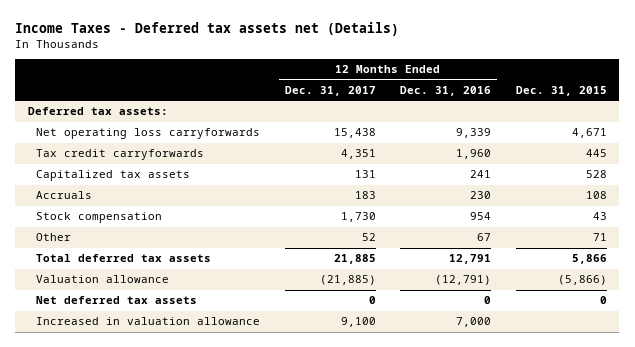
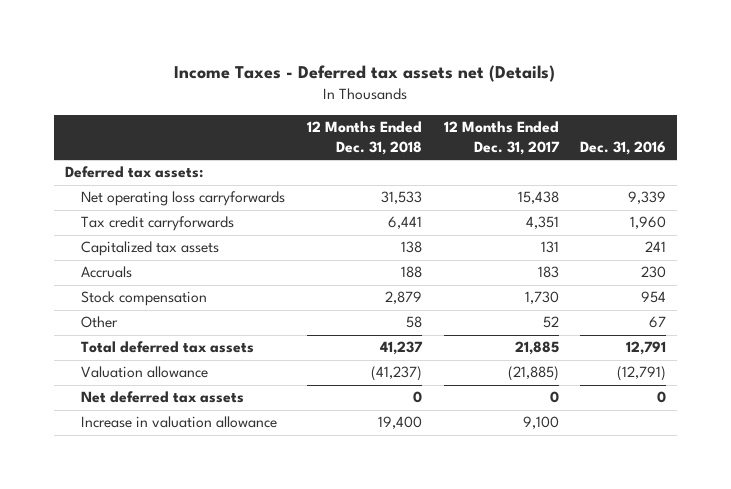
- | 12 Months Ended Dec. 31, 2017 | 12 Months Ended Dec. 31, 2016 | Dec. 31, 2015
+ | 12 Months Ended Dec. 31, 2018 | 12 Months Ended Dec. 31, 2017 | Dec. 31, 2016
- Increased in valuation allowance | 9,100 | 7,000 |
+ Increase in valuation allowance | 19,400 | 9,100 |

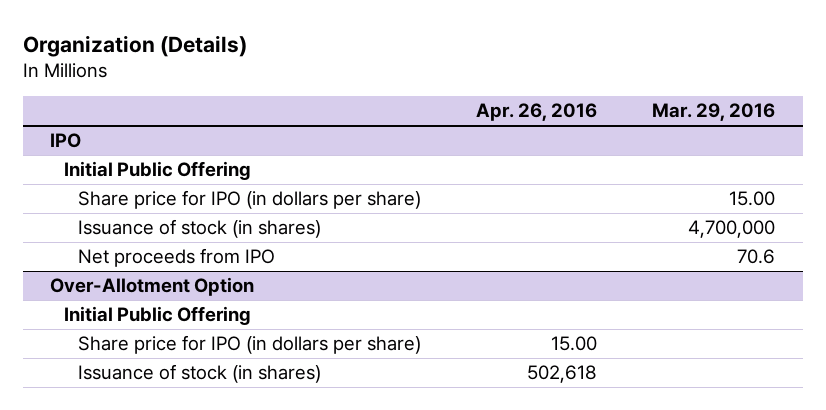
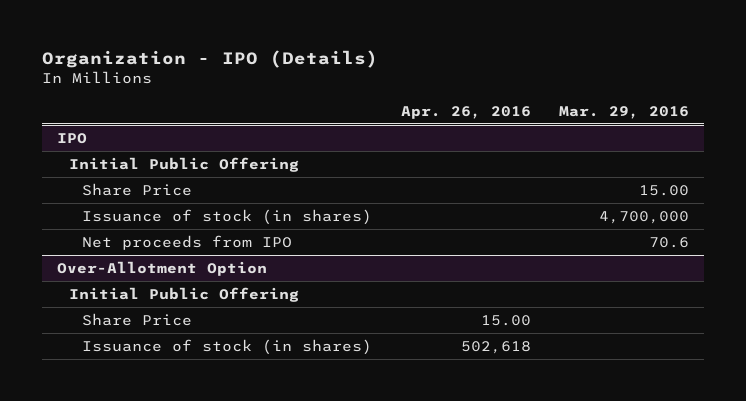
- Organization (Details)
+ Organization - IPO (Details)
@ IPO
- Share price for IPO (in dollars per share) | | 15.00
+ Share Price | | 15.00
@ Over-Allotment Option
- Share price for IPO (in dollars per share) | 15.00 |
+ Share Price | 15.00 |

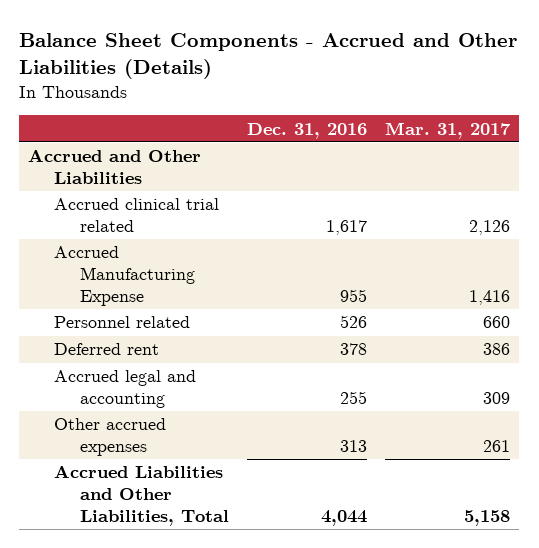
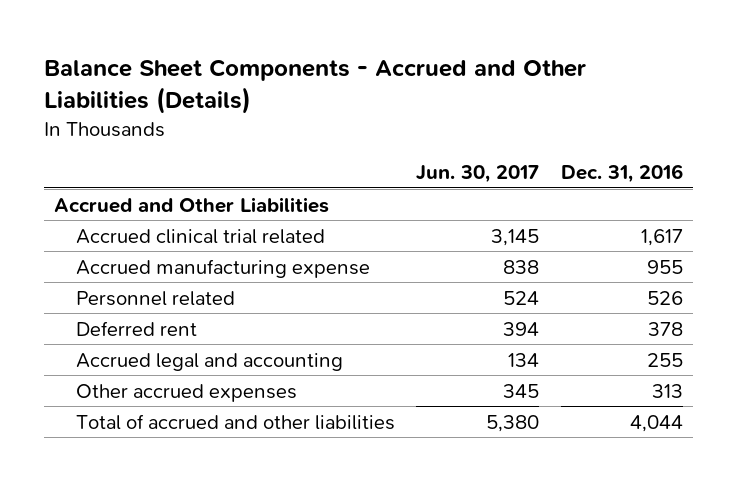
- | Dec. 31, 2016 | Mar. 31, 2017
+ | Jun. 30, 2017 | Dec. 31, 2016
- Accrued Manufacturing Expense | 955 | 1,416
+ Accrued manufacturing expense | 838 | 955
- Accrued Liabilities and Other Liabilities, Total | 4,044 | 5,158
+ Total of accrued and other liabilities | 5,380 | 4,044

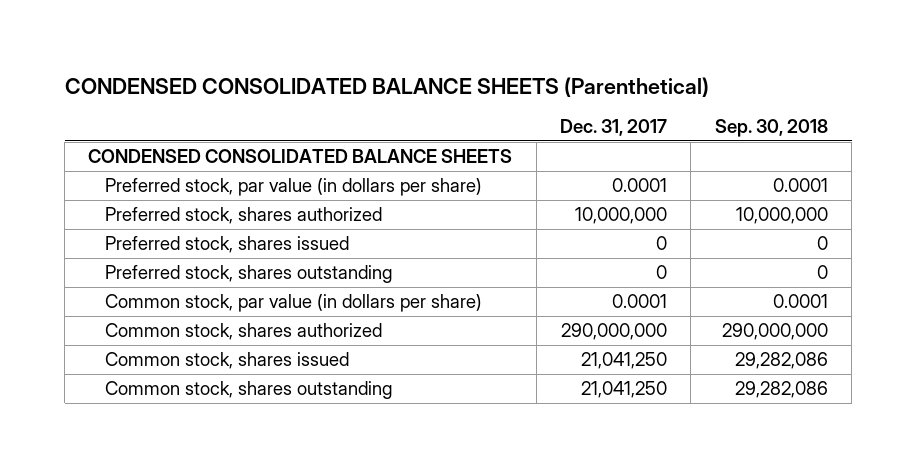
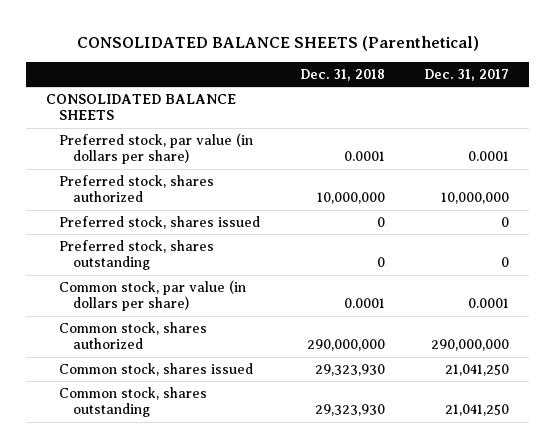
- CONDENSED CONSOLIDATED BALANCE SHEETS (Parenthetical)
+ CONSOLIDATED BALANCE SHEETS (Parenthetical)
- | Dec. 31, 2017 | Sep. 30, 2018
+ | Dec. 31, 2018 | Dec. 31, 2017
- CONDENSED CONSOLIDATED BALANCE SHEETS
+ CONSOLIDATED BALANCE SHEETS

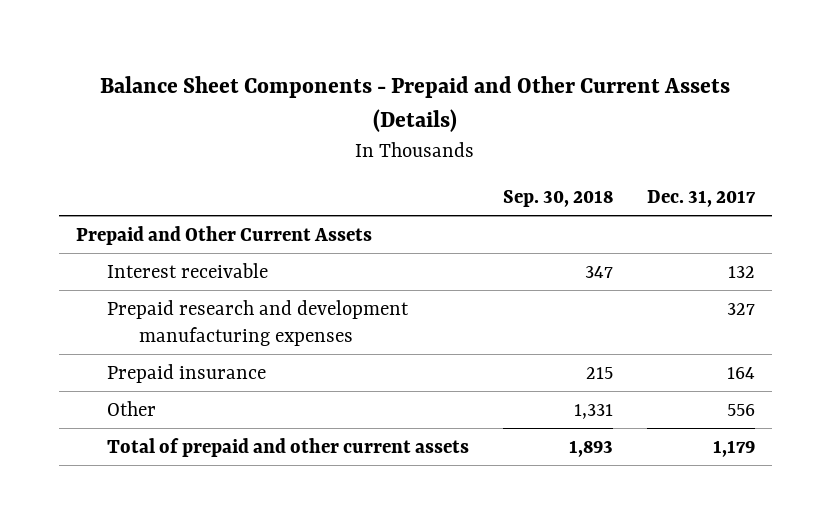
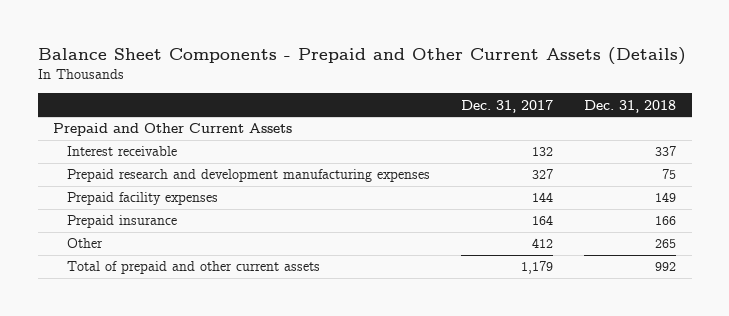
- | Sep. 30, 2018 | Dec. 31, 2017
+ | Dec. 31, 2017 | Dec. 31, 2018
+ Prepaid facility expenses | 144 | 149
- Other | 1,331 | 556
+ Other | 412 | 265

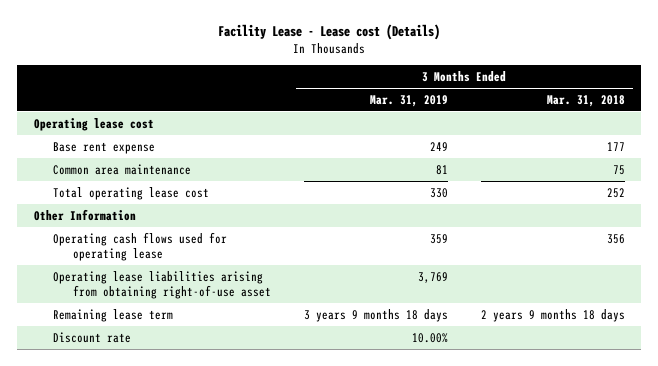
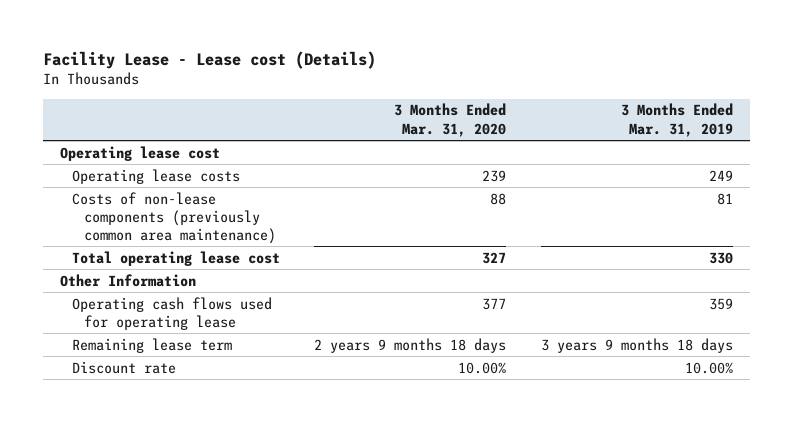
- | 3 Months Ended Mar. 31, 2019 | 3 Months Ended Mar. 31, 2018
+ | 3 Months Ended Mar. 31, 2020 | 3 Months Ended Mar. 31, 2019
- Base rent expense | 249 | 177
- Common area maintenance | 81 | 75
+ Operating lease costs | 239 | 249
+ Costs of non-lease components (previously common area maintenance) | 88 | 81
- Operating lease liabilities arising from obtaining right-of-use asset | 3,769 |

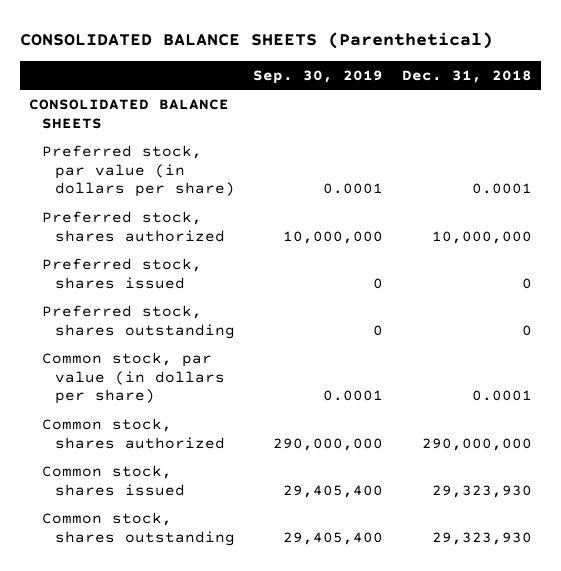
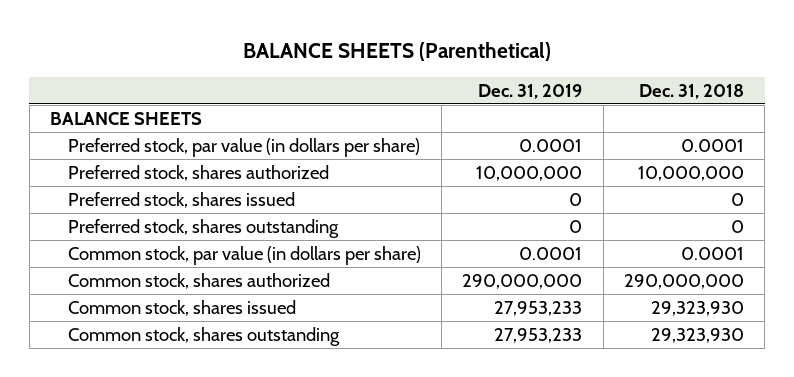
- CONSOLIDATED BALANCE SHEETS (Parenthetical)
+ BALANCE SHEETS (Parenthetical)
- | Sep. 30, 2019 | Dec. 31, 2018
+ | Dec. 31, 2019 | Dec. 31, 2018
- CONSOLIDATED BALANCE SHEETS
+ BALANCE SHEETS

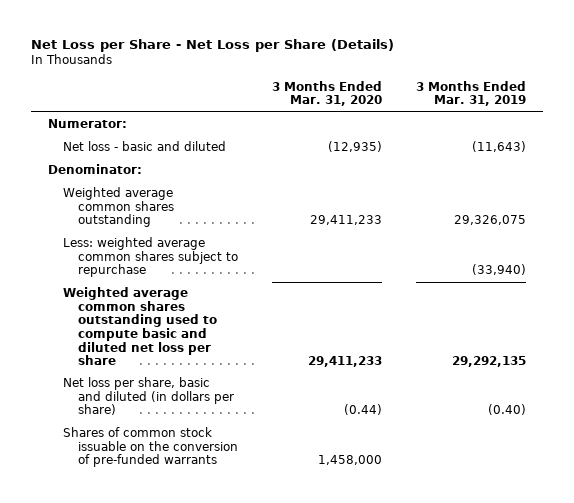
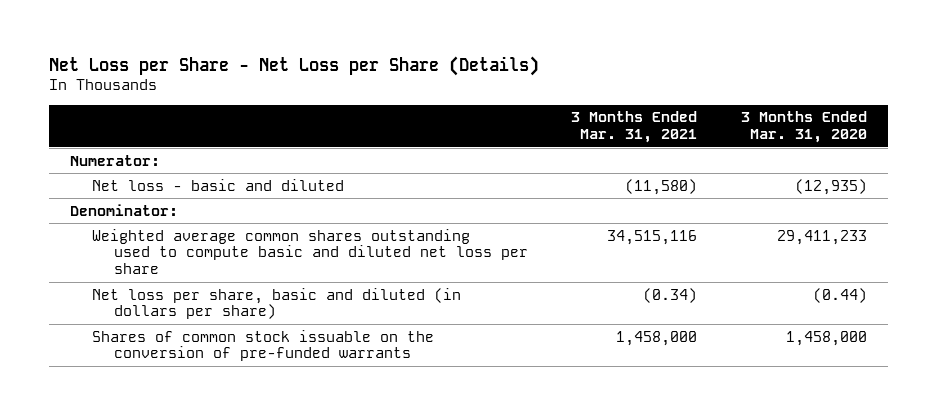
- | 3 Months Ended Mar. 31, 2020 | 3 Months Ended Mar. 31, 2019
+ | 3 Months Ended Mar. 31, 2021 | 3 Months Ended Mar. 31, 2020
- Weighted average common shares outstanding | 29,411,233 | 29,326,075
- Less: weighted average common shares subject to repurchase | | (33,940)

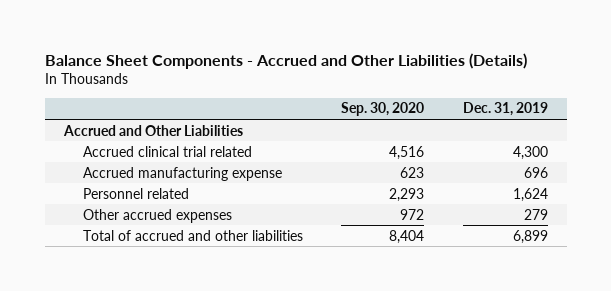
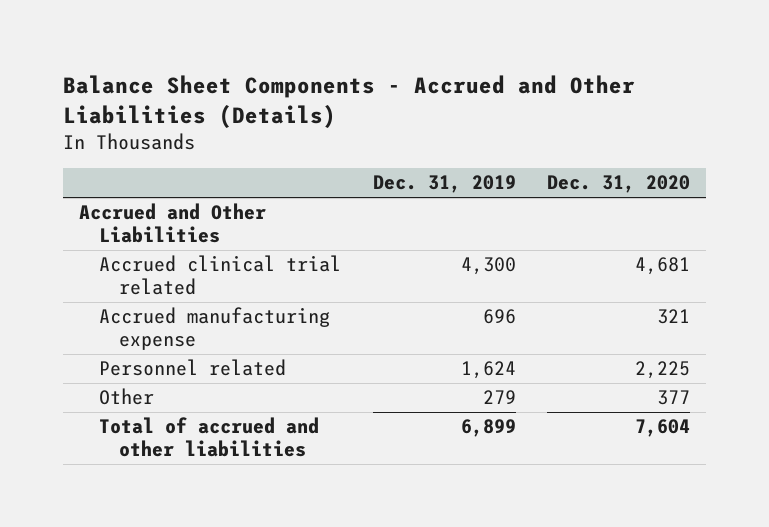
- | Sep. 30, 2020 | Dec. 31, 2019
+ | Dec. 31, 2019 | Dec. 31, 2020
- Other accrued expenses | 972 | 279
+ Other | 279 | 377

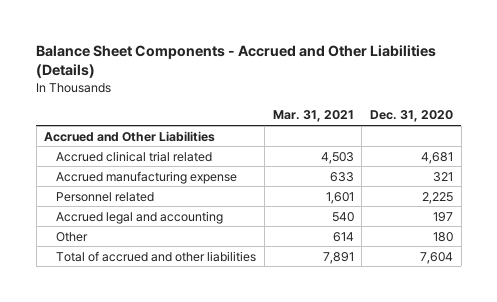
- | Dec. 31, 2019 | Dec. 31, 2020
+ | Mar. 31, 2021 | Dec. 31, 2020
- Other | 279 | 377
+ Accrued legal and accounting | 540 | 197
+ Other | 614 | 180

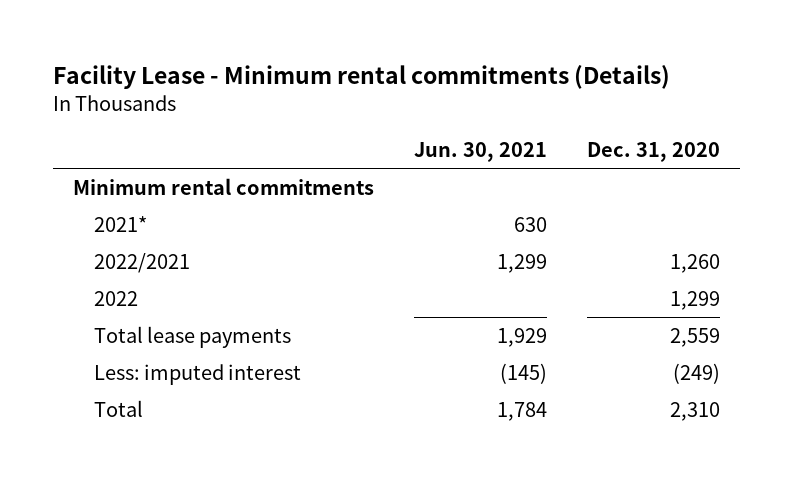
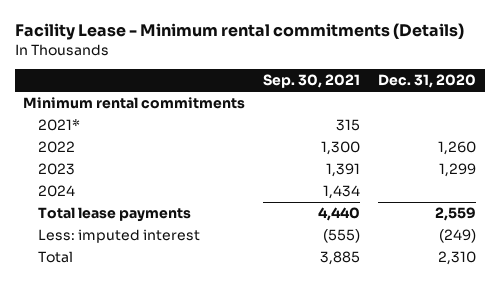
- | Jun. 30, 2021 | Dec. 31, 2020
+ | Sep. 30, 2021 | Dec. 31, 2020
- 2022/2021 | 1,299 | 1,260
- 2022 | | 1,299
+ 2022 | 1,300 | 1,260
+ 2023 | 1,391 | 1,299
+ 2024 | 1,434 |

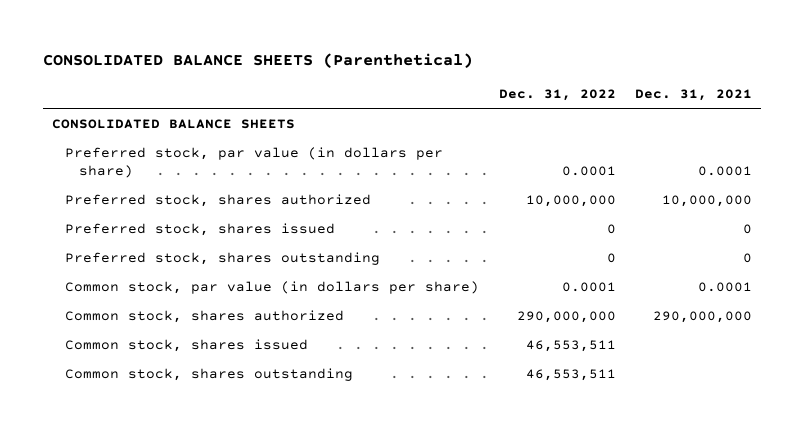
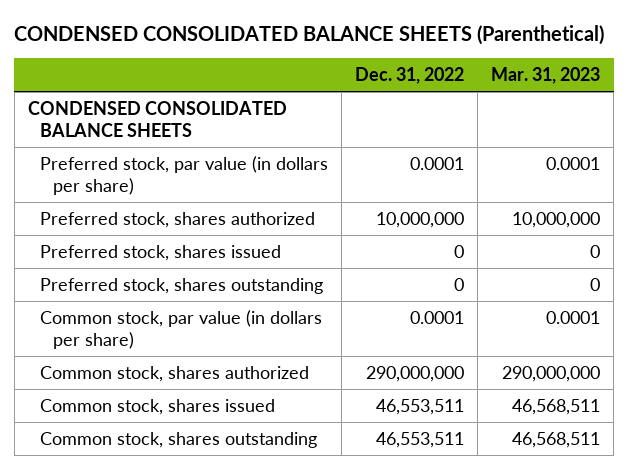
- CONSOLIDATED BALANCE SHEETS (Parenthetical)
+ CONDENSED CONSOLIDATED BALANCE SHEETS (Parenthetical)
- | Dec. 31, 2022 | Dec. 31, 2021
+ | Dec. 31, 2022 | Mar. 31, 2023
- CONSOLIDATED BALANCE SHEETS
+ CONDENSED CONSOLIDATED BALANCE SHEETS

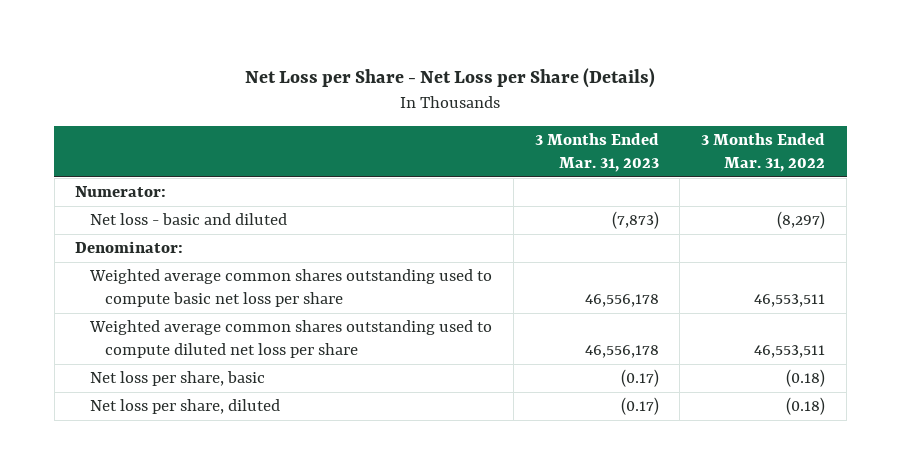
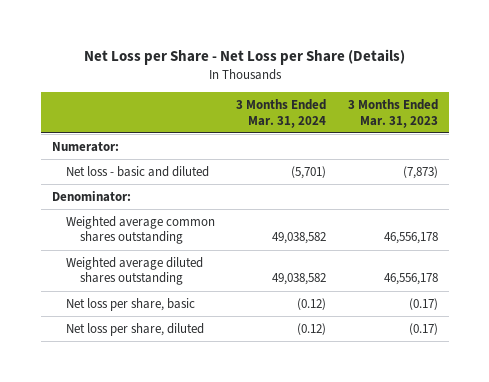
- | 3 Months Ended Mar. 31, 2023 | 3 Months Ended Mar. 31, 2022
+ | 3 Months Ended Mar. 31, 2024 | 3 Months Ended Mar. 31, 2023
- Weighted average common shares outstanding used to compute basic net loss per share | 46,556,178 | 46,553,511
- Weighted average common shares outstanding used to compute diluted net loss per share | 46,556,178 | 46,553,511
+ Weighted average common shares outstanding | 49,038,582 | 46,556,178
+ Weighted average diluted shares outstanding | 49,038,582 | 46,556,178

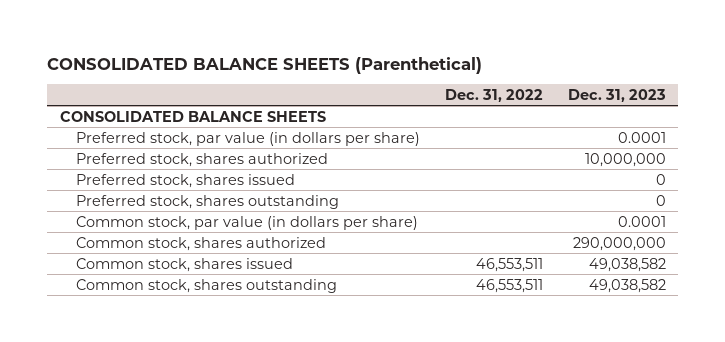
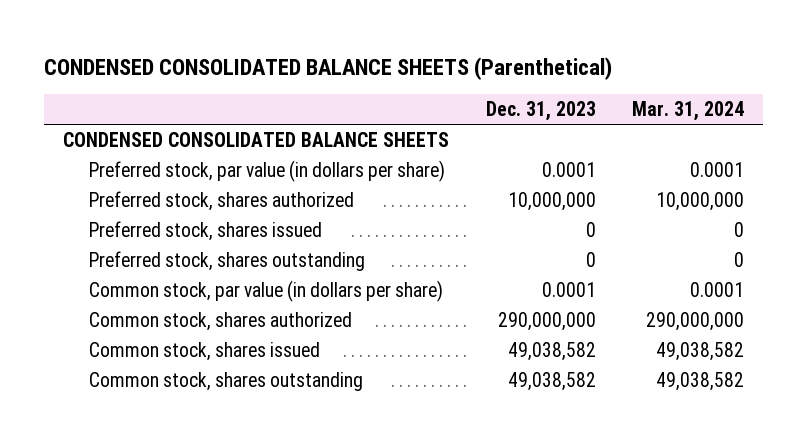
- CONSOLIDATED BALANCE SHEETS (Parenthetical)
+ CONDENSED CONSOLIDATED BALANCE SHEETS (Parenthetical)
- | Dec. 31, 2022 | Dec. 31, 2023
+ | Dec. 31, 2023 | Mar. 31, 2024
- CONSOLIDATED BALANCE SHEETS
+ CONDENSED CONSOLIDATED BALANCE SHEETS

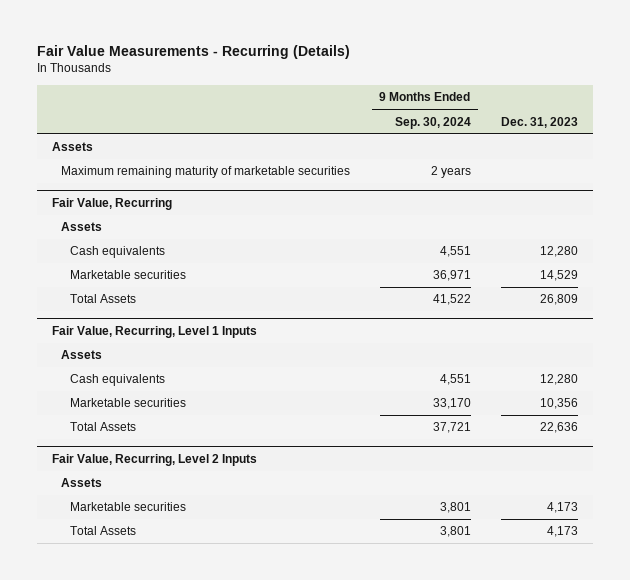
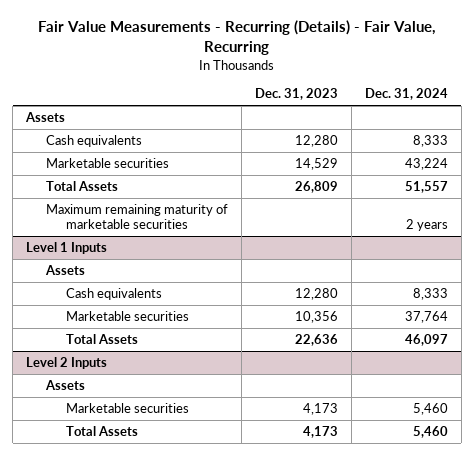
- Fair Value Measurements - Recurring (Details)
+ Fair Value Measurements - Recurring (Details) - Fair Value, Recurring
- | 9 Months Ended Sep. 30, 2024 | Dec. 31, 2023
+ | Dec. 31, 2023 | Dec. 31, 2024
- Fair Value, Recurring
- Assets
- Fair Value, Recurring, Level 1 Inputs
moved down: Maximum remaining maturity of marketable securities | | 2 years
+ Level 1 Inputs
- Fair Value, Recurring, Level 2 Inputs
+ Level 2 Inputs

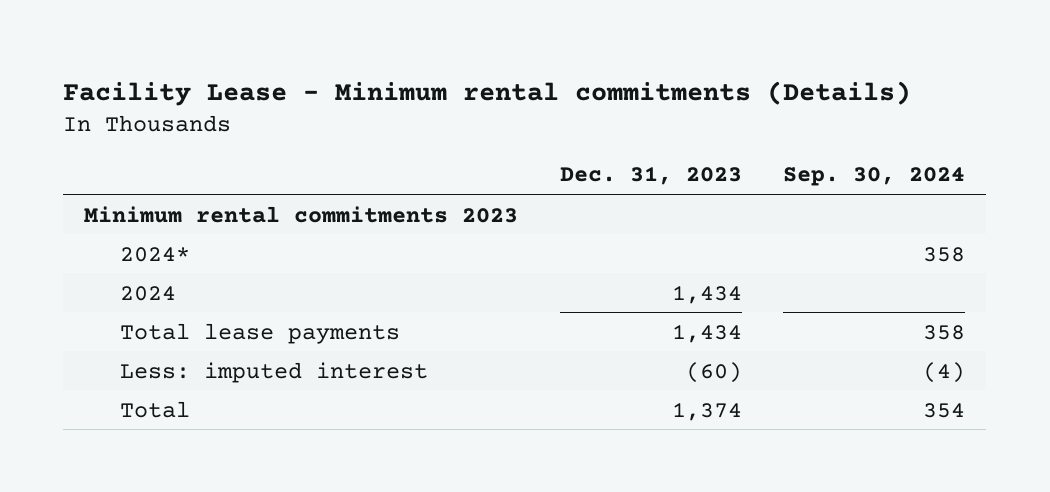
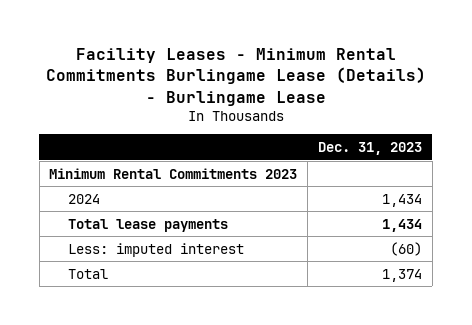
- Facility Lease - Minimum rental commitments (Details)
+ Facility Leases - Minimum Rental Commitments Burlingame Lease (Details) - Burlingame Lease
- | Dec. 31, 2023 | Sep. 30, 2024
+ | Dec. 31, 2023
- Minimum rental commitments 2023
- 2024* | | 358
+ Minimum Rental Commitments 2023

